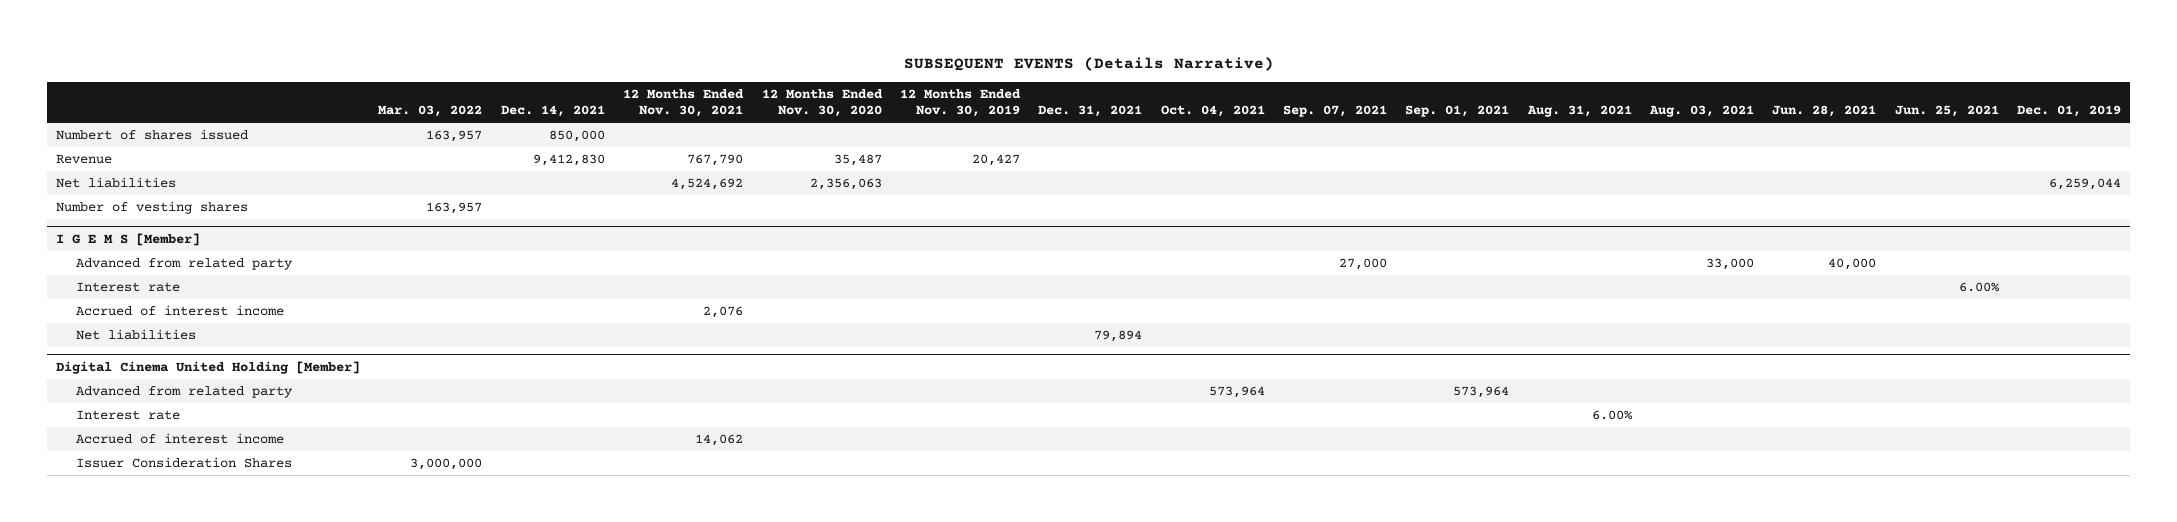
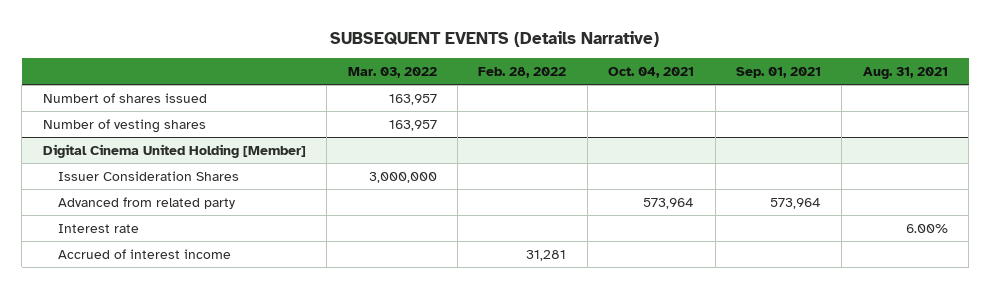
- | Mar. 03, 2022 | Dec. 14, 2021 | 12 Months Ended Nov. 30, 2021 | 12 Months Ended Nov. 30, 2020 | 12 Months Ended Nov. 30, 2019 | Dec. 31, 2021 | Oct. 04, 2021 | Sep. 07, 2021 | Sep. 01, 2021 | Aug. 31, 2021 | Aug. 03, 2021 | Jun. 28, 2021 | Jun. 25, 2021 | Dec. 01, 2019
+ | Mar. 03, 2022 | Feb. 28, 2022 | Oct. 04, 2021 | Sep. 01, 2021 | Aug. 31, 2021
- Revenue | | 9,412,830 | 767,790 | 35,487 | 20,427 | | | | | | | | |
- Net liabilities | | | 4,524,692 | 2,356,063 | | | | | | | | | | 6,259,044
- I G E M S [Member]
- Advanced from related party | | | | | | | | 27,000 | | | 33,000 | 40,000 | |
- Interest rate | | | | | | | | | | | | | 6.00% |
- Accrued of interest income | | | 2,076 | | | | | | | | | | |
- Net liabilities | | | | | | 79,894 | | | | | | | |
@ Digital Cinema United Holding [Member]
moved up: Issuer Consideration Shares | 3,000,000 | | | |

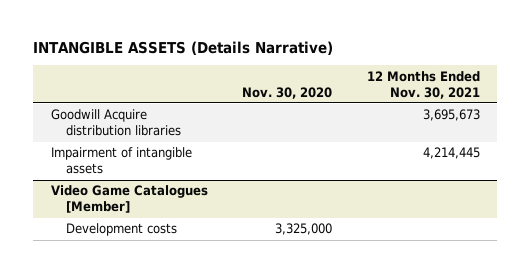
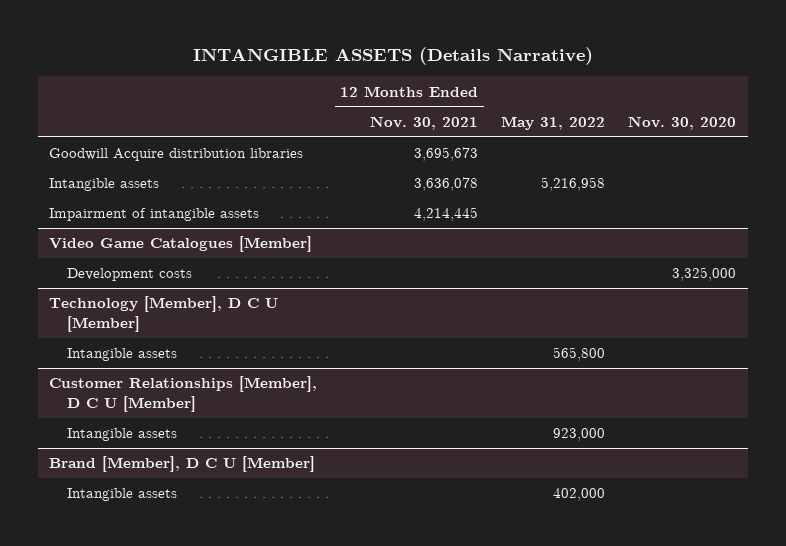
- | Nov. 30, 2020 | 12 Months Ended Nov. 30, 2021
+ | 12 Months Ended Nov. 30, 2021 | May 31, 2022 | Nov. 30, 2020
+ Intangible assets | 3,636,078 | 5,216,958 |
+ Technology [Member], D C U [Member]
+ Intangible assets | | 565,800 |
+ Customer Relationships [Member], D C U [Member]
+ Intangible assets | | 923,000 |
+ Brand [Member], D C U [Member]
+ Intangible assets | | 402,000 |

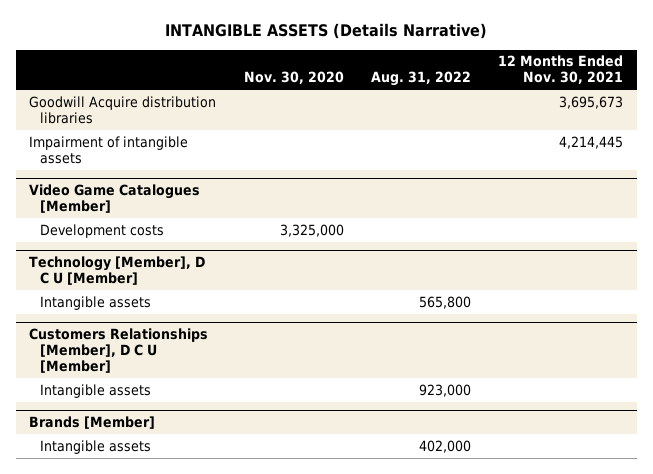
- | 12 Months Ended Nov. 30, 2021 | May 31, 2022 | Nov. 30, 2020
+ | Nov. 30, 2020 | Aug. 31, 2022 | 12 Months Ended Nov. 30, 2021
- Intangible assets | 3,636,078 | 5,216,958 |
- Customer Relationships [Member], D C U [Member]
+ Customers Relationships [Member], D C U [Member]
- Brand [Member], D C U [Member]
+ Brands [Member]

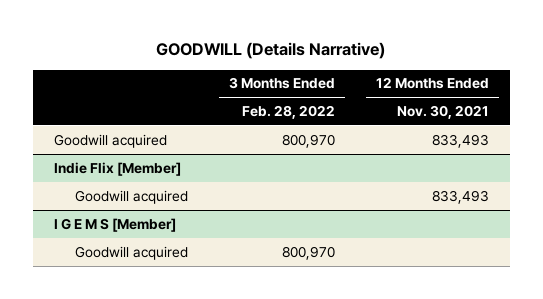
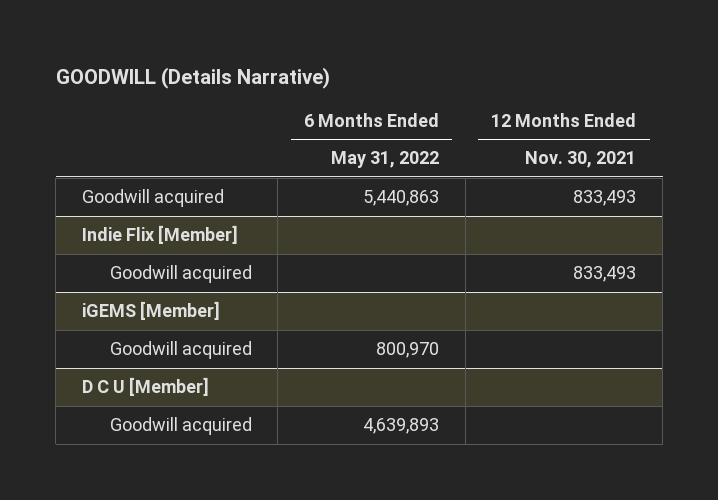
- | 3 Months Ended Feb. 28, 2022 | 12 Months Ended Nov. 30, 2021
+ | 6 Months Ended May 31, 2022 | 12 Months Ended Nov. 30, 2021
- I G E M S [Member]
+ iGEMS [Member]
+ D C U [Member]
+ Goodwill acquired | 4,639,893 |

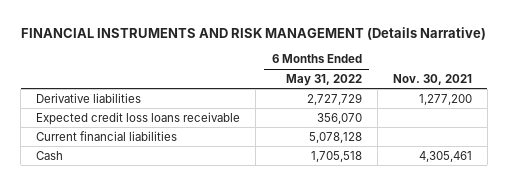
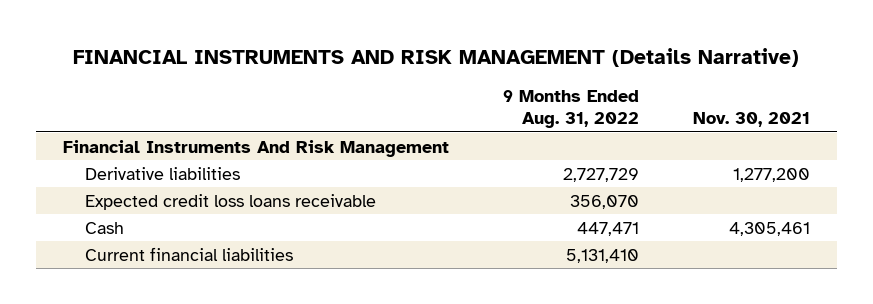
- | 6 Months Ended May 31, 2022 | Nov. 30, 2021
+ | 9 Months Ended Aug. 31, 2022 | Nov. 30, 2021
+ Financial Instruments And Risk Management
moved down: Current financial liabilities | 5,131,410 |

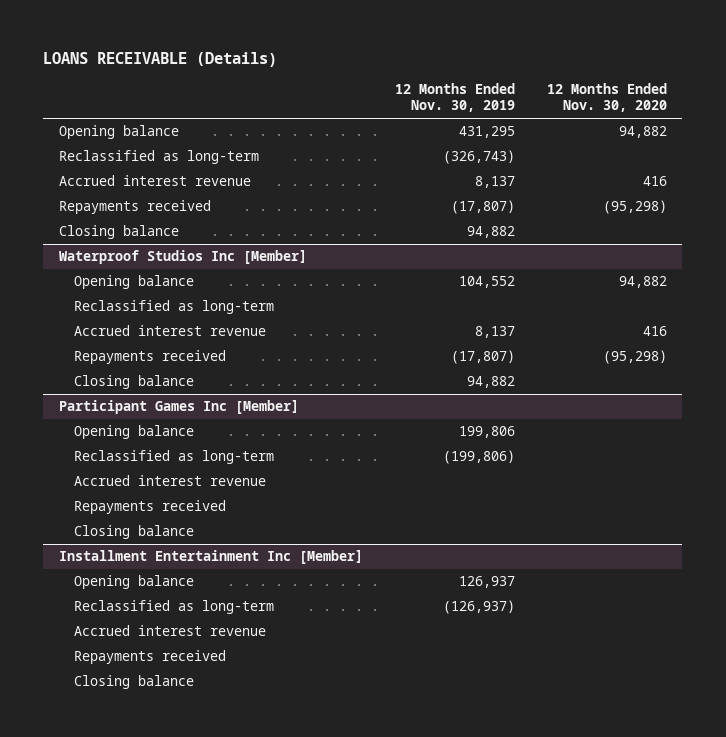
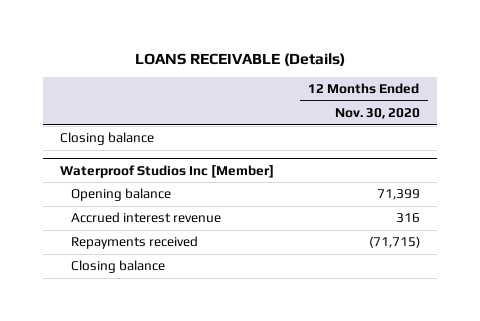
- | 12 Months Ended Nov. 30, 2019 | 12 Months Ended Nov. 30, 2020
+ | 12 Months Ended Nov. 30, 2020
- Opening balance | 431,295 | 94,882
- Reclassified as long-term | (326,743) |
- Accrued interest revenue | 8,137 | 416
- Repayments received | (17,807) | (95,298)
@ Waterproof Studios Inc [Member]
- Opening balance | 104,552 | 94,882
- Reclassified as long-term
- Accrued interest revenue | 8,137 | 416
- Repayments received | (17,807) | (95,298)
+ Opening balance | 71,399
+ Accrued interest revenue | 316
+ Repayments received | (71,715)
- Participant Games Inc [Member]
- Opening balance | 199,806 |
- Reclassified as long-term | (199,806) |
- Accrued interest revenue
- Repayments received
- Closing balance
- Installment Entertainment Inc [Member]
- Opening balance | 126,937 |
- Reclassified as long-term | (126,937) |
- Accrued interest revenue
- Repayments received
- Closing balance

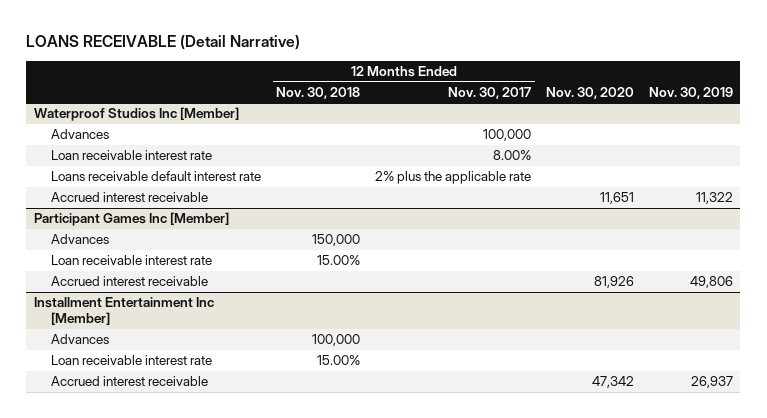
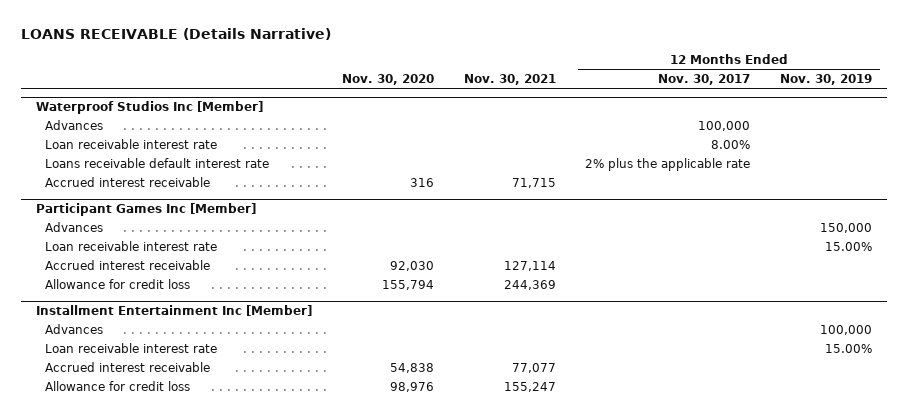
- LOANS RECEIVABLE (Detail Narrative)
+ LOANS RECEIVABLE (Details Narrative)
- | 12 Months Ended Nov. 30, 2018 | 12 Months Ended Nov. 30, 2017 | Nov. 30, 2020 | Nov. 30, 2019
+ | Nov. 30, 2020 | Nov. 30, 2021 | 12 Months Ended Nov. 30, 2017 | 12 Months Ended Nov. 30, 2019
@ Waterproof Studios Inc [Member]
- Accrued interest receivable | | | 11,651 | 11,322
+ Accrued interest receivable | 316 | 71,715 | |
@ Participant Games Inc [Member]
- Accrued interest receivable | | | 81,926 | 49,806
+ Accrued interest receivable | 92,030 | 127,114 | |
+ Allowance for credit loss | 155,794 | 244,369 | |
@ Installment Entertainment Inc [Member]
- Accrued interest receivable | | | 47,342 | 26,937
+ Accrued interest receivable | 54,838 | 77,077 | |
+ Allowance for credit loss | 98,976 | 155,247 | |

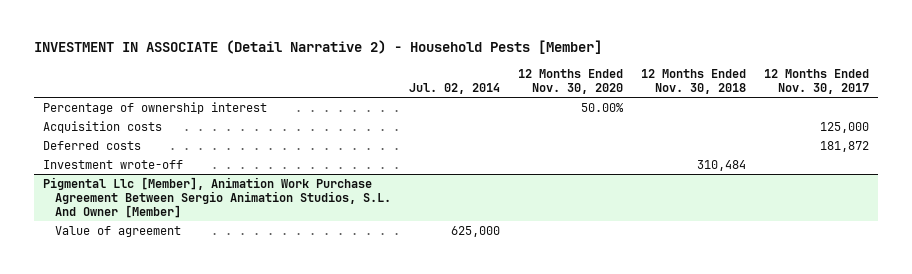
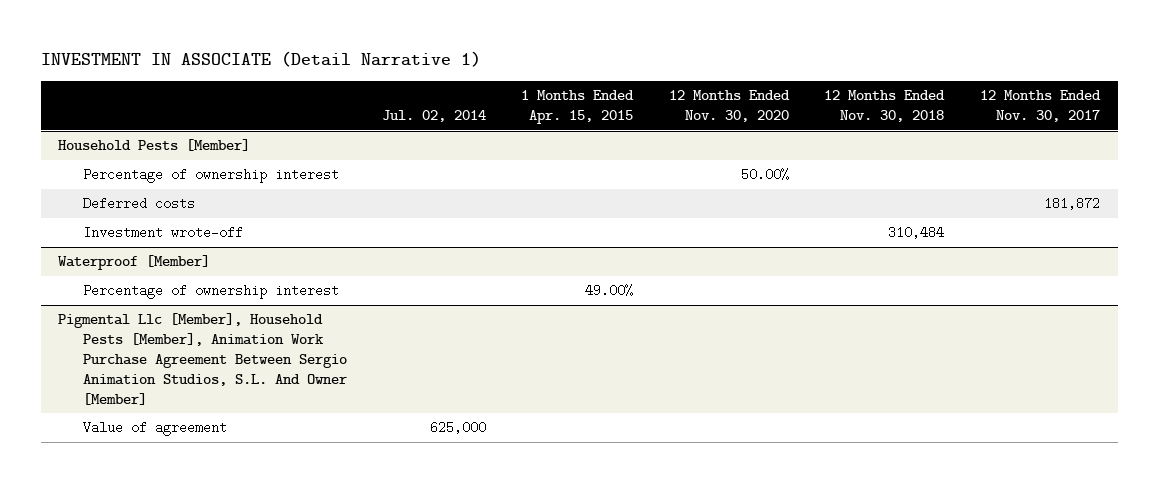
- INVESTMENT IN ASSOCIATE (Detail Narrative 2) - Household Pests [Member]
+ INVESTMENT IN ASSOCIATE (Detail Narrative 1)
- | Jul. 02, 2014 | 12 Months Ended Nov. 30, 2020 | 12 Months Ended Nov. 30, 2018 | 12 Months Ended Nov. 30, 2017
+ | Jul. 02, 2014 | 1 Months Ended Apr. 15, 2015 | 12 Months Ended Nov. 30, 2020 | 12 Months Ended Nov. 30, 2018 | 12 Months Ended Nov. 30, 2017
+ Household Pests [Member]
- Acquisition costs | | | | 125,000
- Pigmental Llc [Member], Animation Work Purchase Agreement Between Sergio Animation Studios, S.L. And Owner [Member]
+ Waterproof [Member]
+ Percentage of ownership interest | | 49.00% | | |
+ Pigmental Llc [Member], Household Pests [Member], Animation Work Purchase Agreement Between Sergio Animation Studios, S.L. And Owner [Member]

